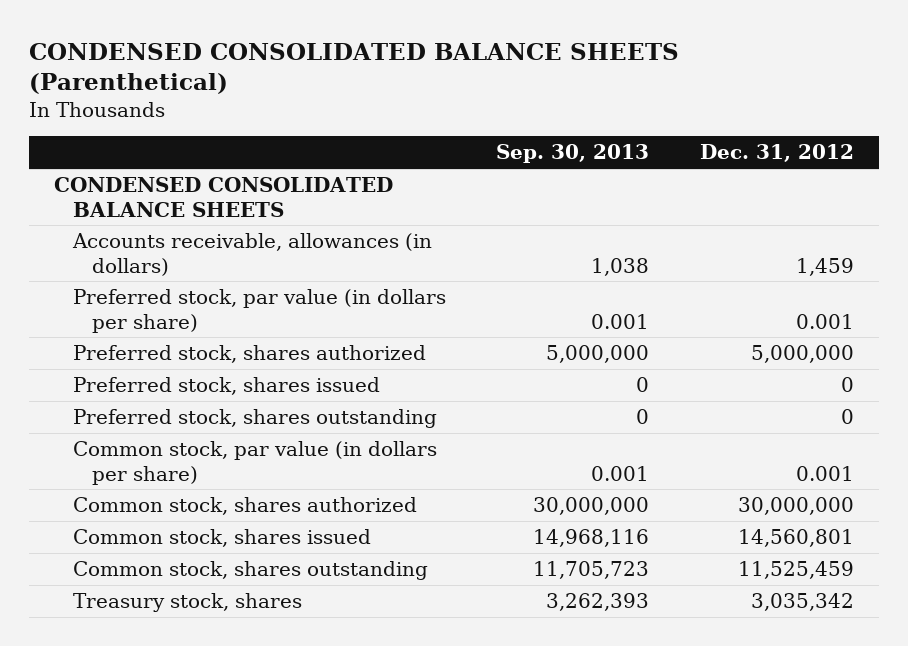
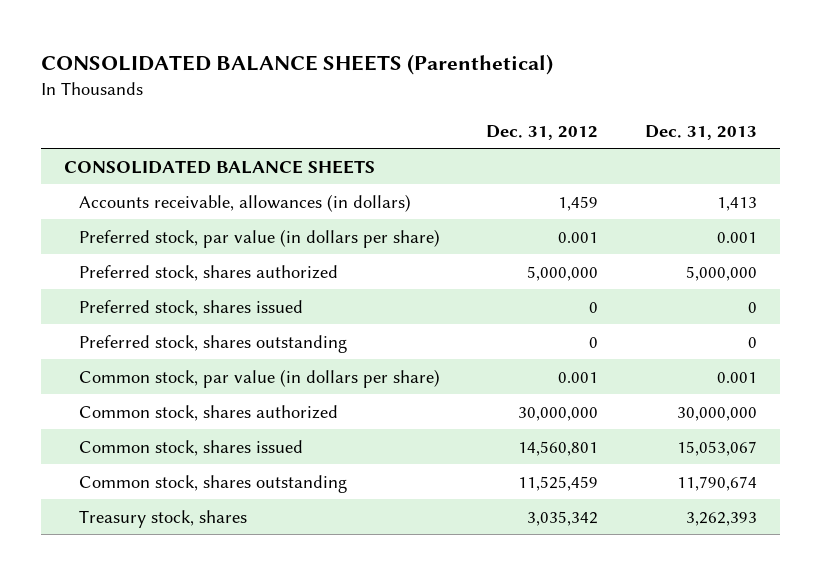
- CONDENSED CONSOLIDATED BALANCE SHEETS (Parenthetical)
+ CONSOLIDATED BALANCE SHEETS (Parenthetical)
- | Sep. 30, 2013 | Dec. 31, 2012
+ | Dec. 31, 2012 | Dec. 31, 2013
- CONDENSED CONSOLIDATED BALANCE SHEETS
+ CONSOLIDATED BALANCE SHEETS

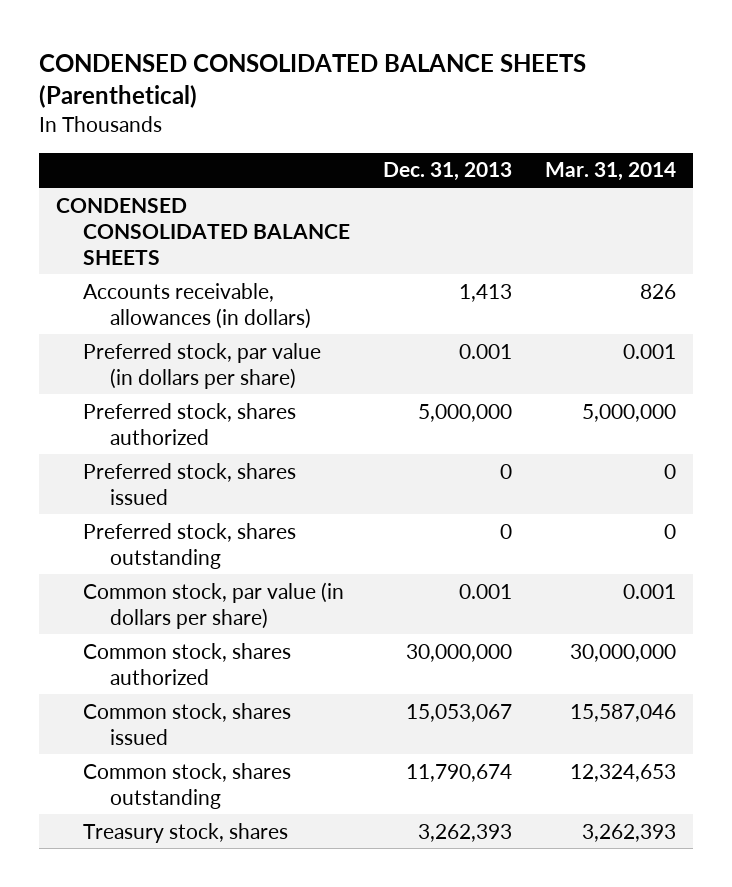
- CONSOLIDATED BALANCE SHEETS (Parenthetical)
+ CONDENSED CONSOLIDATED BALANCE SHEETS (Parenthetical)
- | Dec. 31, 2012 | Dec. 31, 2013
+ | Dec. 31, 2013 | Mar. 31, 2014
- CONSOLIDATED BALANCE SHEETS
+ CONDENSED CONSOLIDATED BALANCE SHEETS

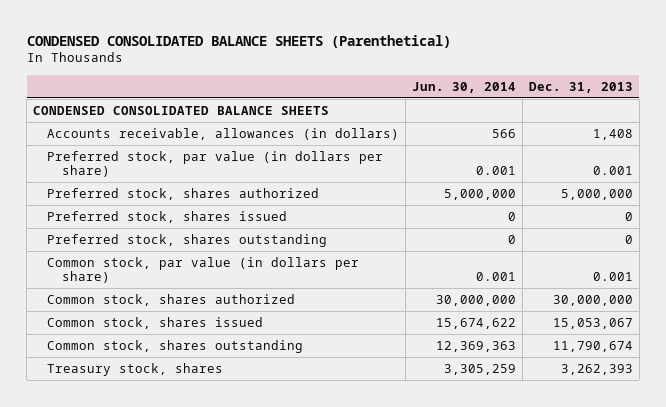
- | Dec. 31, 2013 | Mar. 31, 2014
+ | Jun. 30, 2014 | Dec. 31, 2013
- Accounts receivable, allowances (in dollars) | 1,413 | 826
+ Accounts receivable, allowances (in dollars) | 566 | 1,408

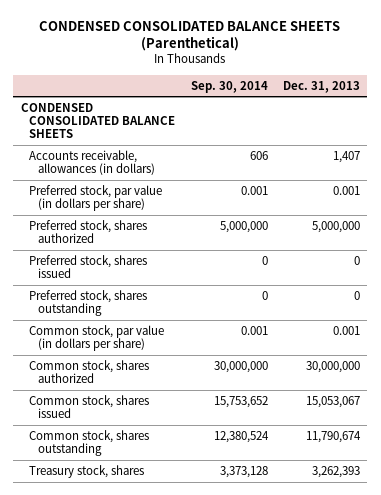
- | Jun. 30, 2014 | Dec. 31, 2013
+ | Sep. 30, 2014 | Dec. 31, 2013
- Accounts receivable, allowances (in dollars) | 566 | 1,408
+ Accounts receivable, allowances (in dollars) | 606 | 1,407

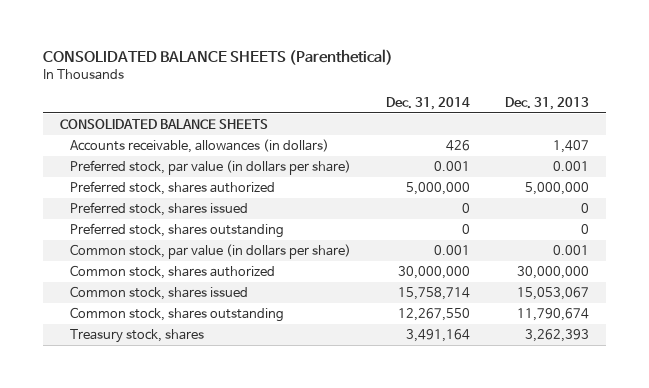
- CONDENSED CONSOLIDATED BALANCE SHEETS (Parenthetical)
+ CONSOLIDATED BALANCE SHEETS (Parenthetical)
- | Sep. 30, 2014 | Dec. 31, 2013
+ | Dec. 31, 2014 | Dec. 31, 2013
- CONDENSED CONSOLIDATED BALANCE SHEETS
+ CONSOLIDATED BALANCE SHEETS

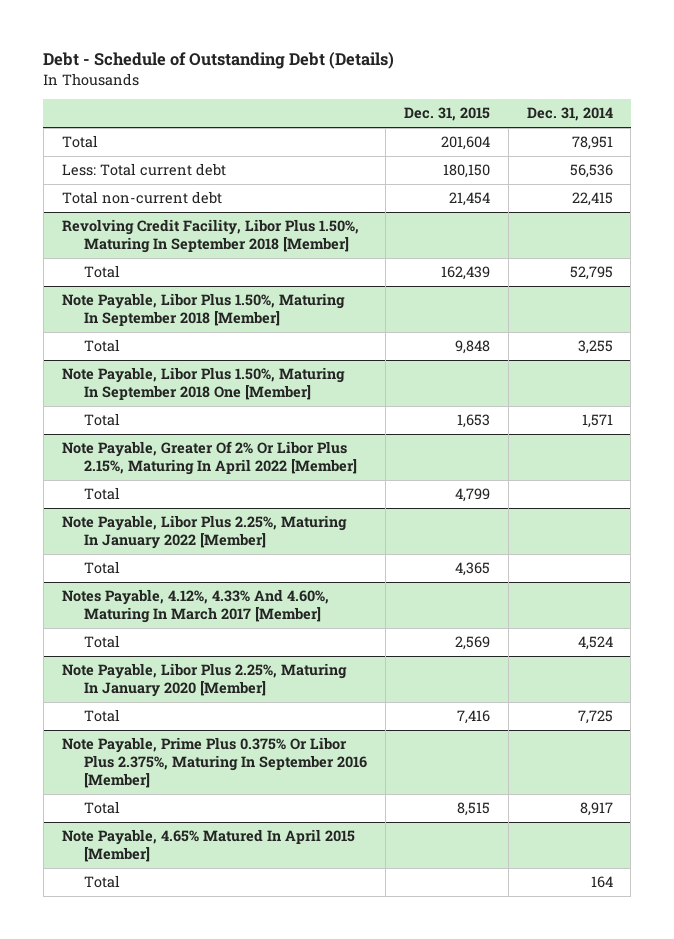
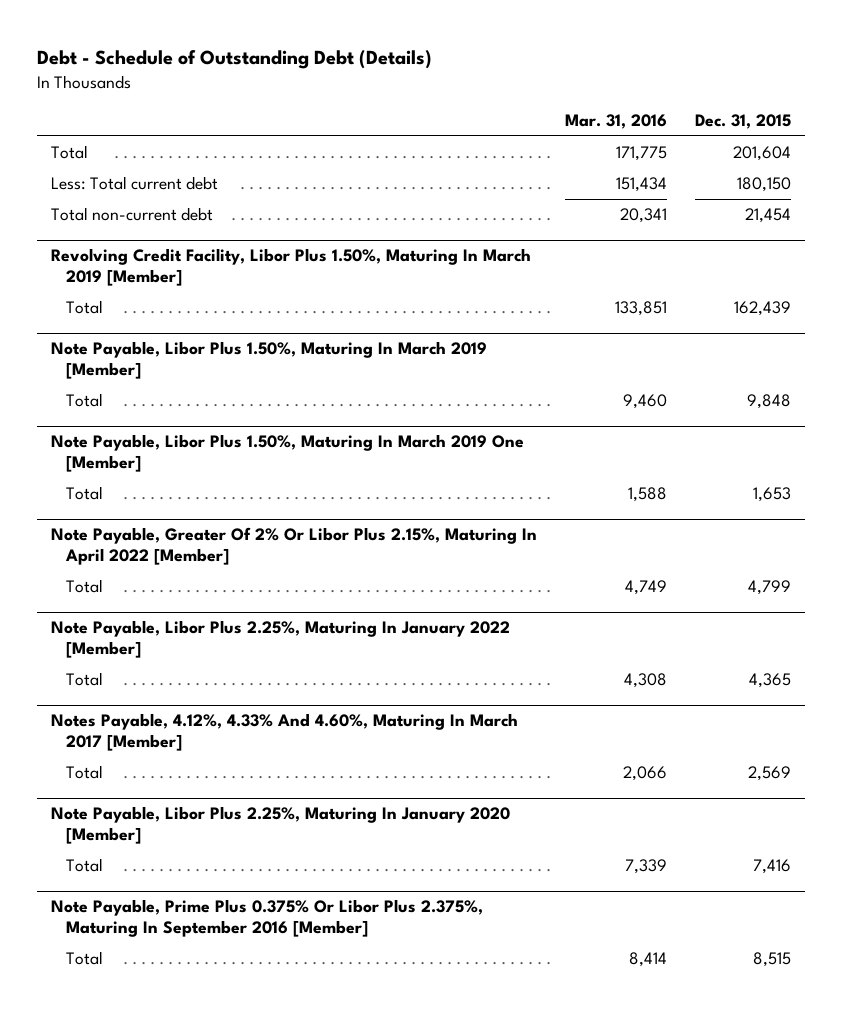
- | Dec. 31, 2015 | Dec. 31, 2014
+ | Mar. 31, 2016 | Dec. 31, 2015
- Revolving Credit Facility, Libor Plus 1.50%, Maturing In September 2018 [Member]
+ Revolving Credit Facility, Libor Plus 1.50%, Maturing In March 2019 [Member]
- Note Payable, Libor Plus 1.50%, Maturing In September 2018 [Member]
+ Note Payable, Libor Plus 1.50%, Maturing In March 2019 [Member]
- Note Payable, Libor Plus 1.50%, Maturing In September 2018 One [Member]
+ Note Payable, Libor Plus 1.50%, Maturing In March 2019 One [Member]
- Note Payable, 4.65% Matured In April 2015 [Member]
- Total | | 164

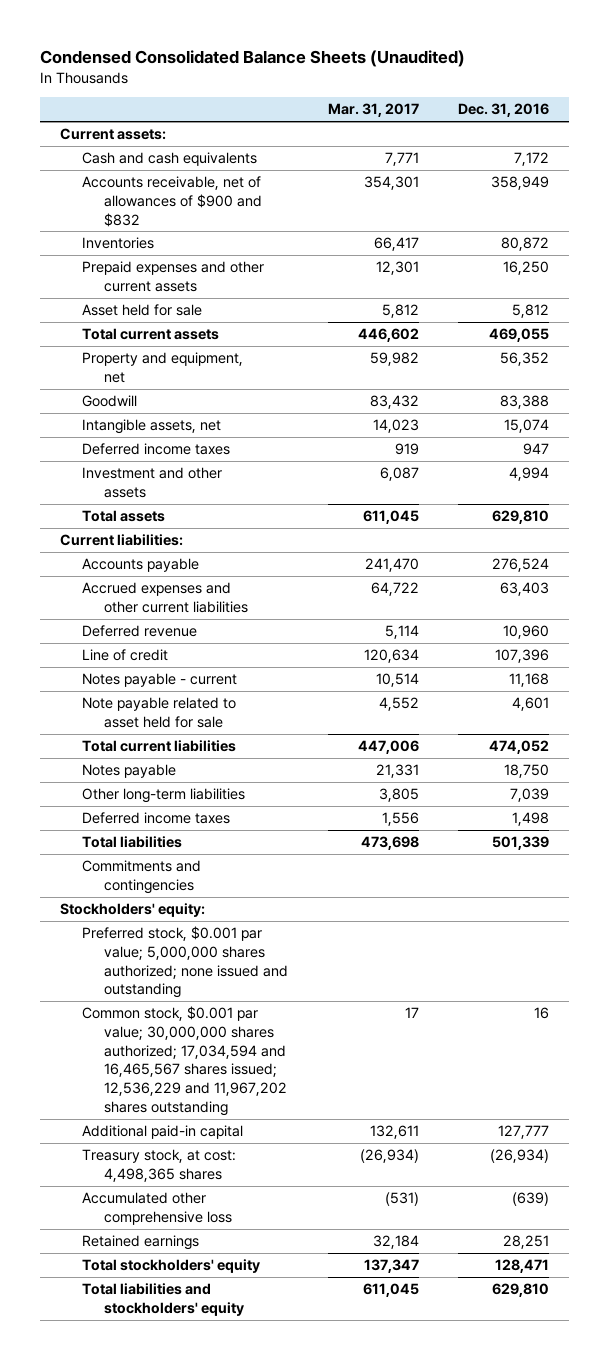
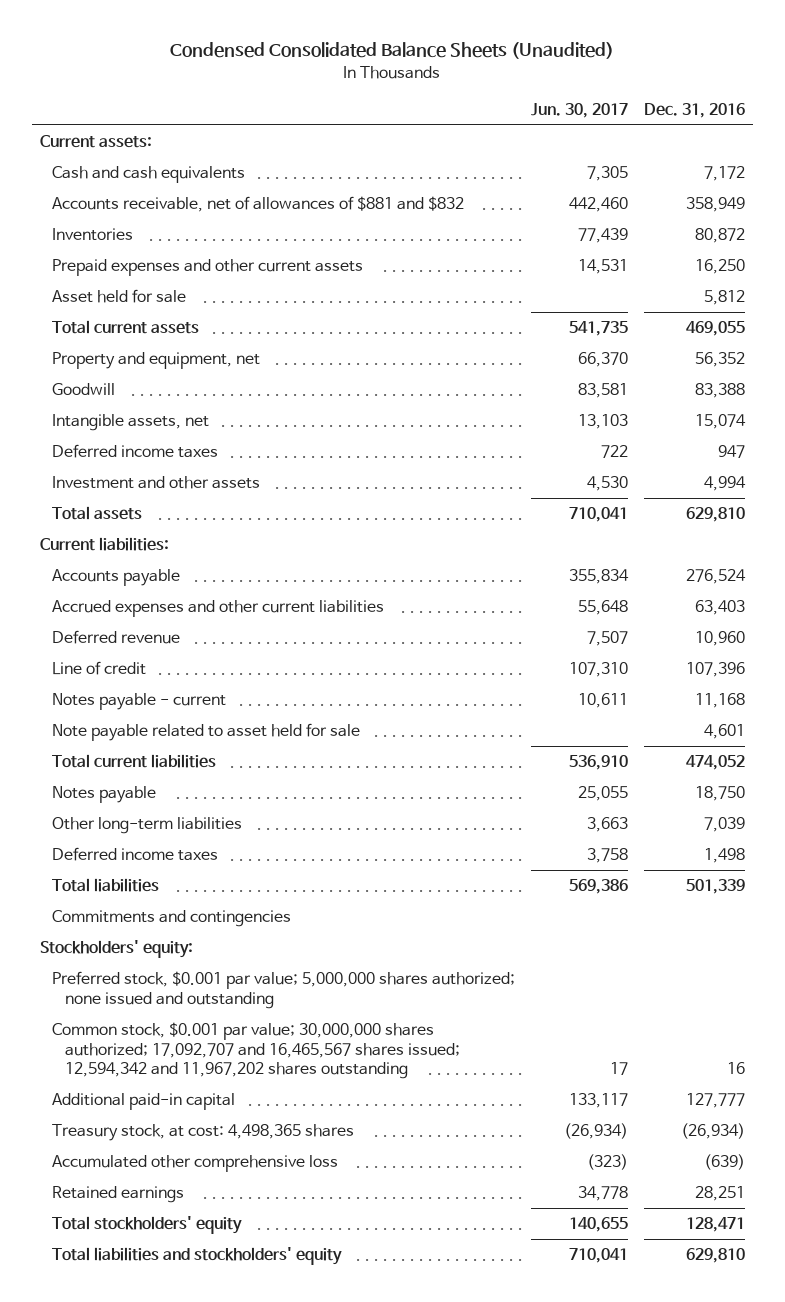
- | Mar. 31, 2017 | Dec. 31, 2016
+ | Jun. 30, 2017 | Dec. 31, 2016
- Accounts receivable, net of allowances of $900 and $832 | 354,301 | 358,949
+ Accounts receivable, net of allowances of $881 and $832 | 442,460 | 358,949
- Common stock, $0.001 par value; 30,000,000 shares authorized; 17,034,594 and 16,465,567 shares issued; 12,536,229 and 11,967,202 shares outstanding | 17 | 16
+ Common stock, $0.001 par value; 30,000,000 shares authorized; 17,092,707 and 16,465,567 shares issued; 12,594,342 and 11,967,202 shares outstanding | 17 | 16

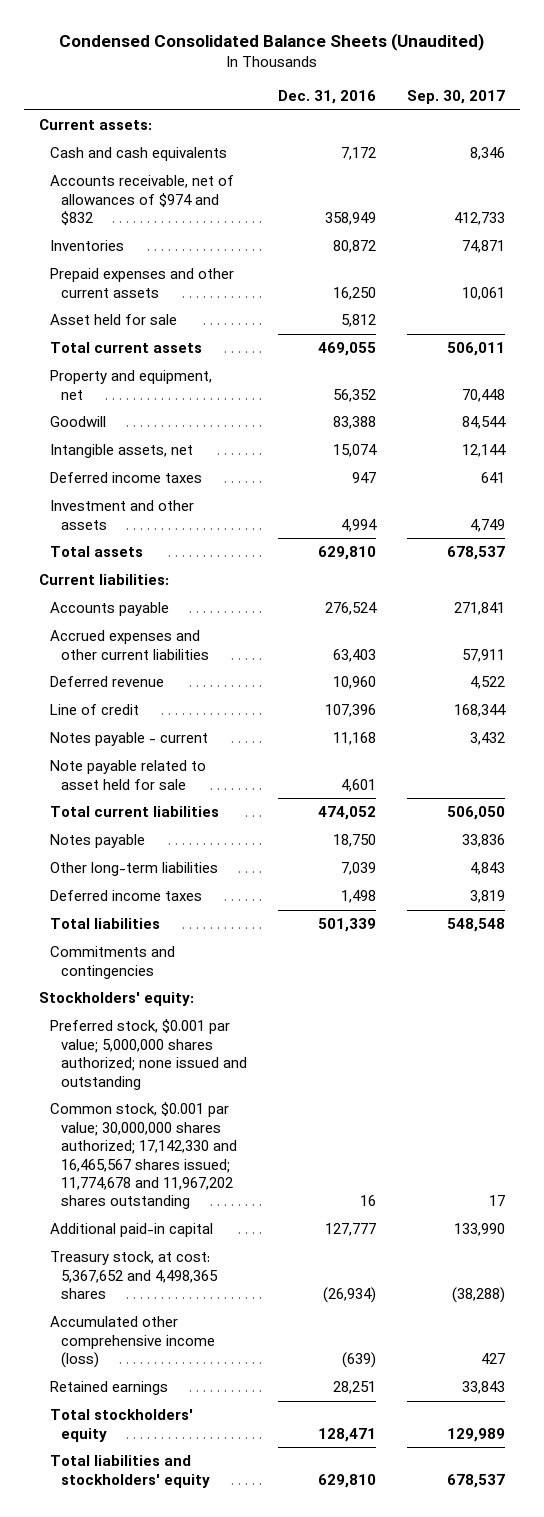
- | Jun. 30, 2017 | Dec. 31, 2016
+ | Dec. 31, 2016 | Sep. 30, 2017
- Accounts receivable, net of allowances of $881 and $832 | 442,460 | 358,949
+ Accounts receivable, net of allowances of $974 and $832 | 358,949 | 412,733
- Common stock, $0.001 par value; 30,000,000 shares authorized; 17,092,707 and 16,465,567 shares issued; 12,594,342 and 11,967,202 shares outstanding | 17 | 16
+ Common stock, $0.001 par value; 30,000,000 shares authorized; 17,142,330 and 16,465,567 shares issued; 11,774,678 and 11,967,202 shares outstanding | 16 | 17
- Treasury stock, at cost: 4,498,365 shares | (26,934) | (26,934)
- Accumulated other comprehensive loss | (323) | (639)
+ Treasury stock, at cost: 5,367,652 and 4,498,365 shares | (26,934) | (38,288)
+ Accumulated other comprehensive income (loss) | (639) | 427

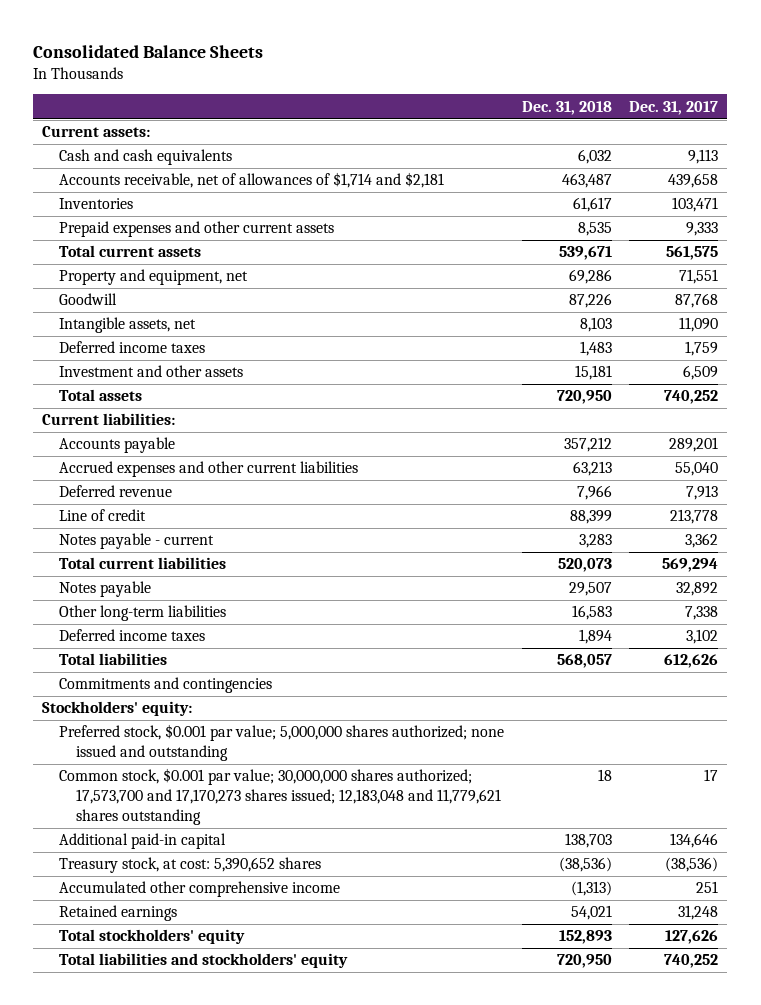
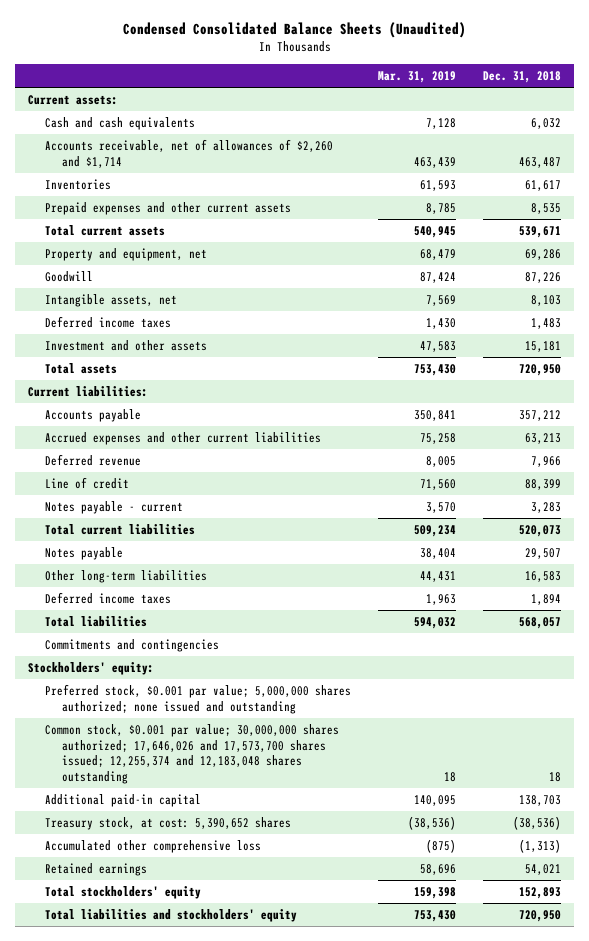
- Consolidated Balance Sheets
+ Condensed Consolidated Balance Sheets (Unaudited)
- | Dec. 31, 2018 | Dec. 31, 2017
+ | Mar. 31, 2019 | Dec. 31, 2018
- Accounts receivable, net of allowances of $1,714 and $2,181 | 463,487 | 439,658
+ Accounts receivable, net of allowances of $2,260 and $1,714 | 463,439 | 463,487
- Common stock, $0.001 par value; 30,000,000 shares authorized; 17,573,700 and 17,170,273 shares issued; 12,183,048 and 11,779,621 shares outstanding | 18 | 17
+ Common stock, $0.001 par value; 30,000,000 shares authorized; 17,646,026 and 17,573,700 shares issued; 12,255,374 and 12,183,048 shares outstanding | 18 | 18
- Accumulated other comprehensive income | (1,313) | 251
+ Accumulated other comprehensive loss | (875) | (1,313)

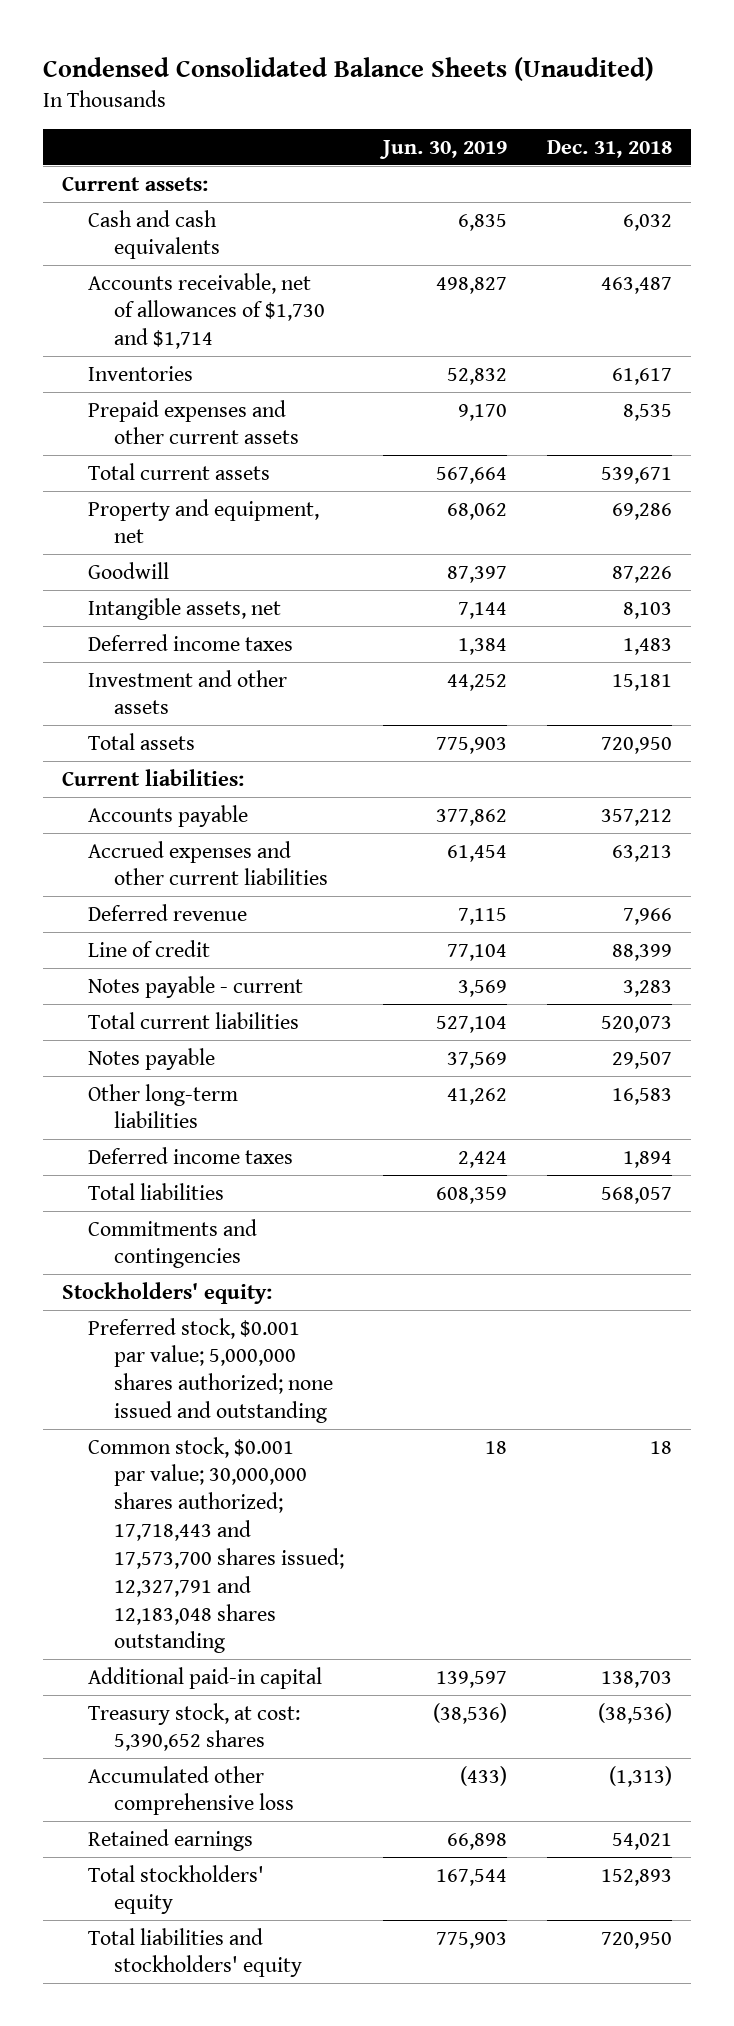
- | Mar. 31, 2019 | Dec. 31, 2018
+ | Jun. 30, 2019 | Dec. 31, 2018
- Accounts receivable, net of allowances of $2,260 and $1,714 | 463,439 | 463,487
+ Accounts receivable, net of allowances of $1,730 and $1,714 | 498,827 | 463,487
- Common stock, $0.001 par value; 30,000,000 shares authorized; 17,646,026 and 17,573,700 shares issued; 12,255,374 and 12,183,048 shares outstanding | 18 | 18
+ Common stock, $0.001 par value; 30,000,000 shares authorized; 17,718,443 and 17,573,700 shares issued; 12,327,791 and 12,183,048 shares outstanding | 18 | 18

